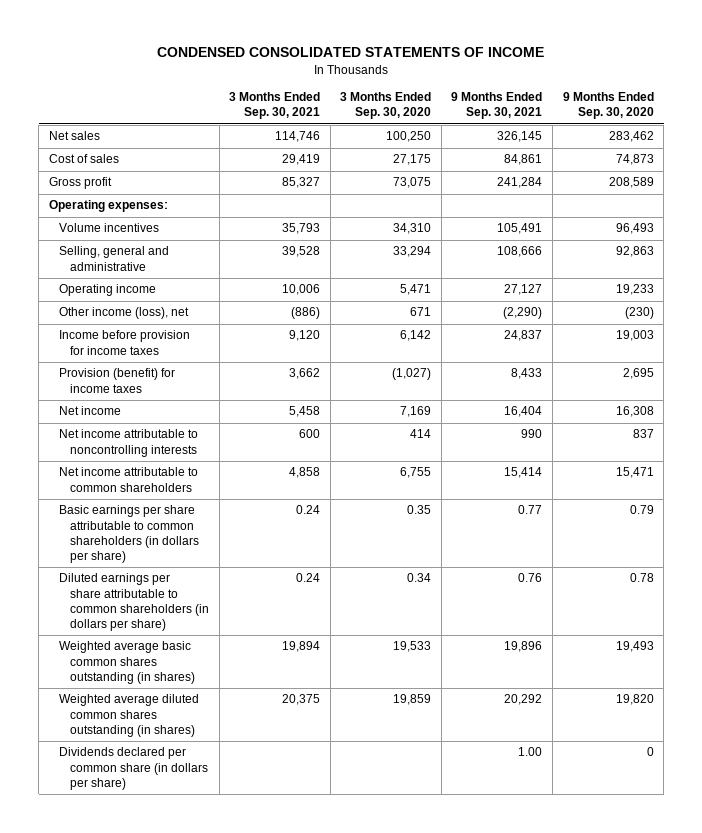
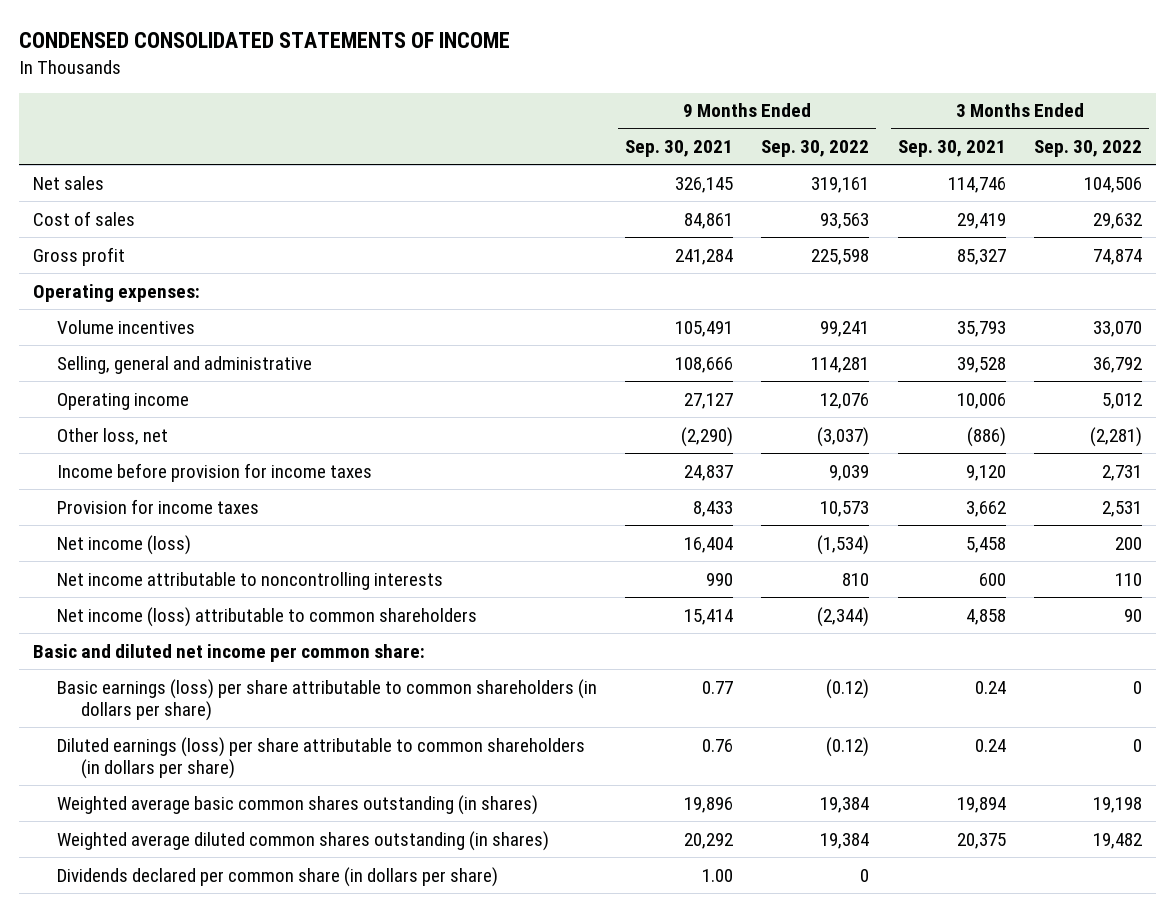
- | 3 Months Ended Sep. 30, 2021 | 3 Months Ended Sep. 30, 2020 | 9 Months Ended Sep. 30, 2021 | 9 Months Ended Sep. 30, 2020
+ | 9 Months Ended Sep. 30, 2021 | 9 Months Ended Sep. 30, 2022 | 3 Months Ended Sep. 30, 2021 | 3 Months Ended Sep. 30, 2022
- Other income (loss), net | (886) | 671 | (2,290) | (230)
+ Other loss, net | (2,290) | (3,037) | (886) | (2,281)
- Provision (benefit) for income taxes | 3,662 | (1,027) | 8,433 | 2,695
- Net income | 5,458 | 7,169 | 16,404 | 16,308
+ Provision for income taxes | 8,433 | 10,573 | 3,662 | 2,531
+ Net income (loss) | 16,404 | (1,534) | 5,458 | 200
- Net income attributable to common shareholders | 4,858 | 6,755 | 15,414 | 15,471
- Basic earnings per share attributable to common shareholders (in dollars per share) | 0.24 | 0.35 | 0.77 | 0.79
- Diluted earnings per share attributable to common shareholders (in dollars per share) | 0.24 | 0.34 | 0.76 | 0.78
+ Net income (loss) attributable to common shareholders | 15,414 | (2,344) | 4,858 | 90
+ Basic and diluted net income per common share:
+ Basic earnings (loss) per share attributable to common shareholders (in dollars per share) | 0.77 | (0.12) | 0.24 | 0
+ Diluted earnings (loss) per share attributable to common shareholders (in dollars per share) | 0.76 | (0.12) | 0.24 | 0

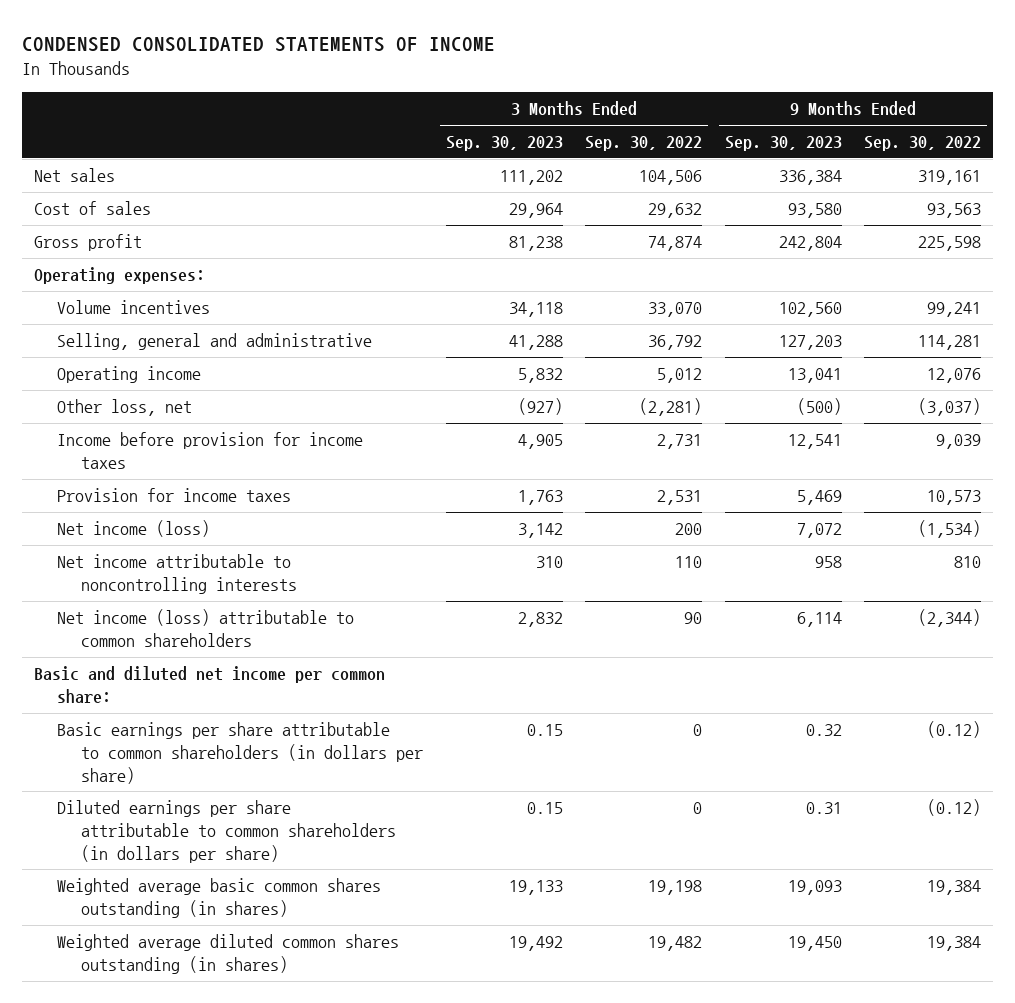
- | 9 Months Ended Sep. 30, 2021 | 9 Months Ended Sep. 30, 2022 | 3 Months Ended Sep. 30, 2021 | 3 Months Ended Sep. 30, 2022
+ | 3 Months Ended Sep. 30, 2023 | 3 Months Ended Sep. 30, 2022 | 9 Months Ended Sep. 30, 2023 | 9 Months Ended Sep. 30, 2022
- Basic earnings (loss) per share attributable to common shareholders (in dollars per share) | 0.77 | (0.12) | 0.24 | 0
- Diluted earnings (loss) per share attributable to common shareholders (in dollars per share) | 0.76 | (0.12) | 0.24 | 0
+ Basic earnings per share attributable to common shareholders (in dollars per share) | 0.15 | 0 | 0.32 | (0.12)
+ Diluted earnings per share attributable to common shareholders (in dollars per share) | 0.15 | 0 | 0.31 | (0.12)
- Dividends declared per common share (in dollars per share) | 1.00 | 0 | |

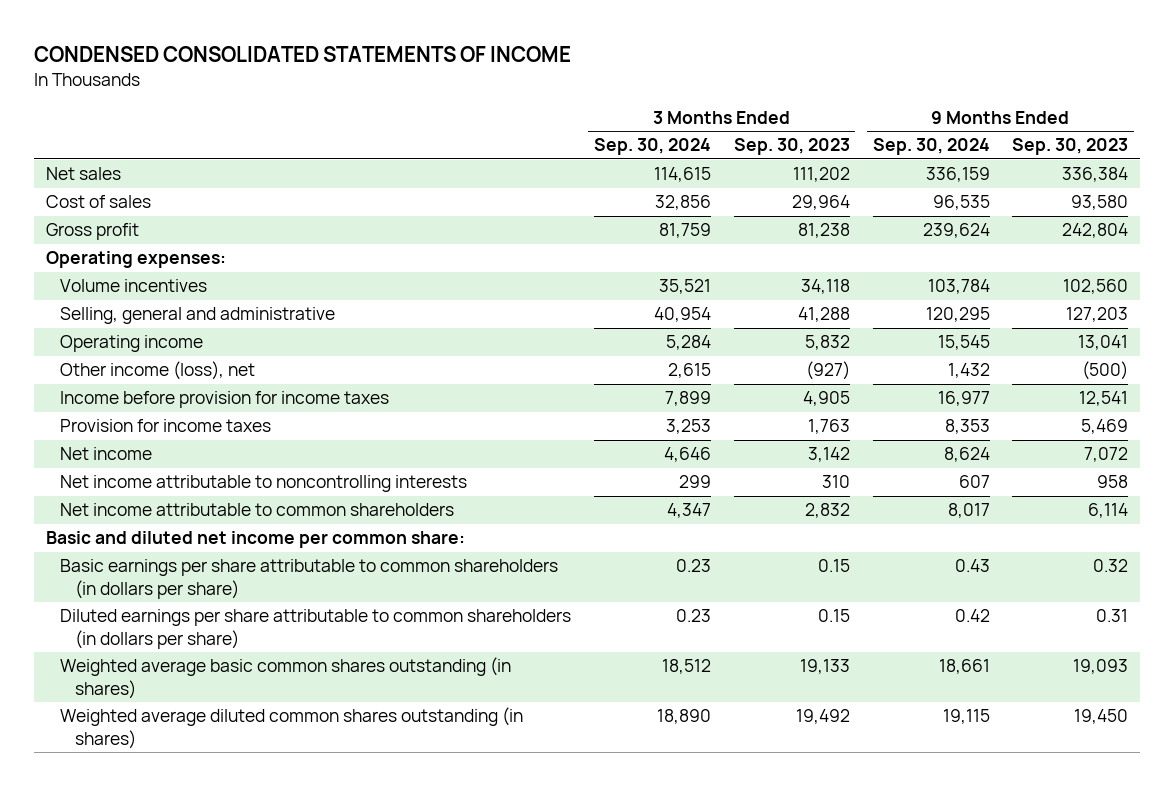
- | 3 Months Ended Sep. 30, 2023 | 3 Months Ended Sep. 30, 2022 | 9 Months Ended Sep. 30, 2023 | 9 Months Ended Sep. 30, 2022
+ | 3 Months Ended Sep. 30, 2024 | 3 Months Ended Sep. 30, 2023 | 9 Months Ended Sep. 30, 2024 | 9 Months Ended Sep. 30, 2023
- Other loss, net | (927) | (2,281) | (500) | (3,037)
+ Other income (loss), net | 2,615 | (927) | 1,432 | (500)
- Net income (loss) | 3,142 | 200 | 7,072 | (1,534)
+ Net income | 4,646 | 3,142 | 8,624 | 7,072
- Net income (loss) attributable to common shareholders | 2,832 | 90 | 6,114 | (2,344)
+ Net income attributable to common shareholders | 4,347 | 2,832 | 8,017 | 6,114

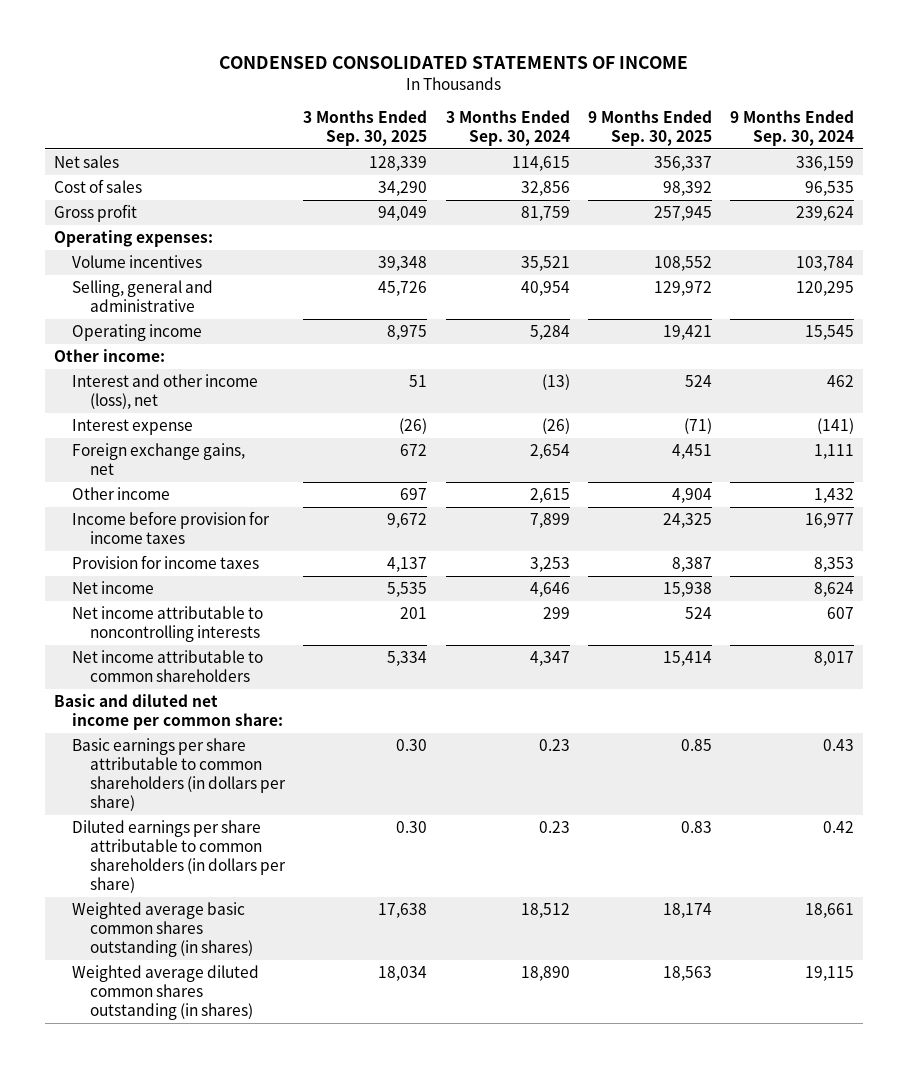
- | 3 Months Ended Sep. 30, 2024 | 3 Months Ended Sep. 30, 2023 | 9 Months Ended Sep. 30, 2024 | 9 Months Ended Sep. 30, 2023
+ | 3 Months Ended Sep. 30, 2025 | 3 Months Ended Sep. 30, 2024 | 9 Months Ended Sep. 30, 2025 | 9 Months Ended Sep. 30, 2024
- Other income (loss), net | 2,615 | (927) | 1,432 | (500)
+ Other income:
+ Interest and other income (loss), net | 51 | (13) | 524 | 462
+ Interest expense | (26) | (26) | (71) | (141)
+ Foreign exchange gains, net | 672 | 2,654 | 4,451 | 1,111
+ Other income | 697 | 2,615 | 4,904 | 1,432

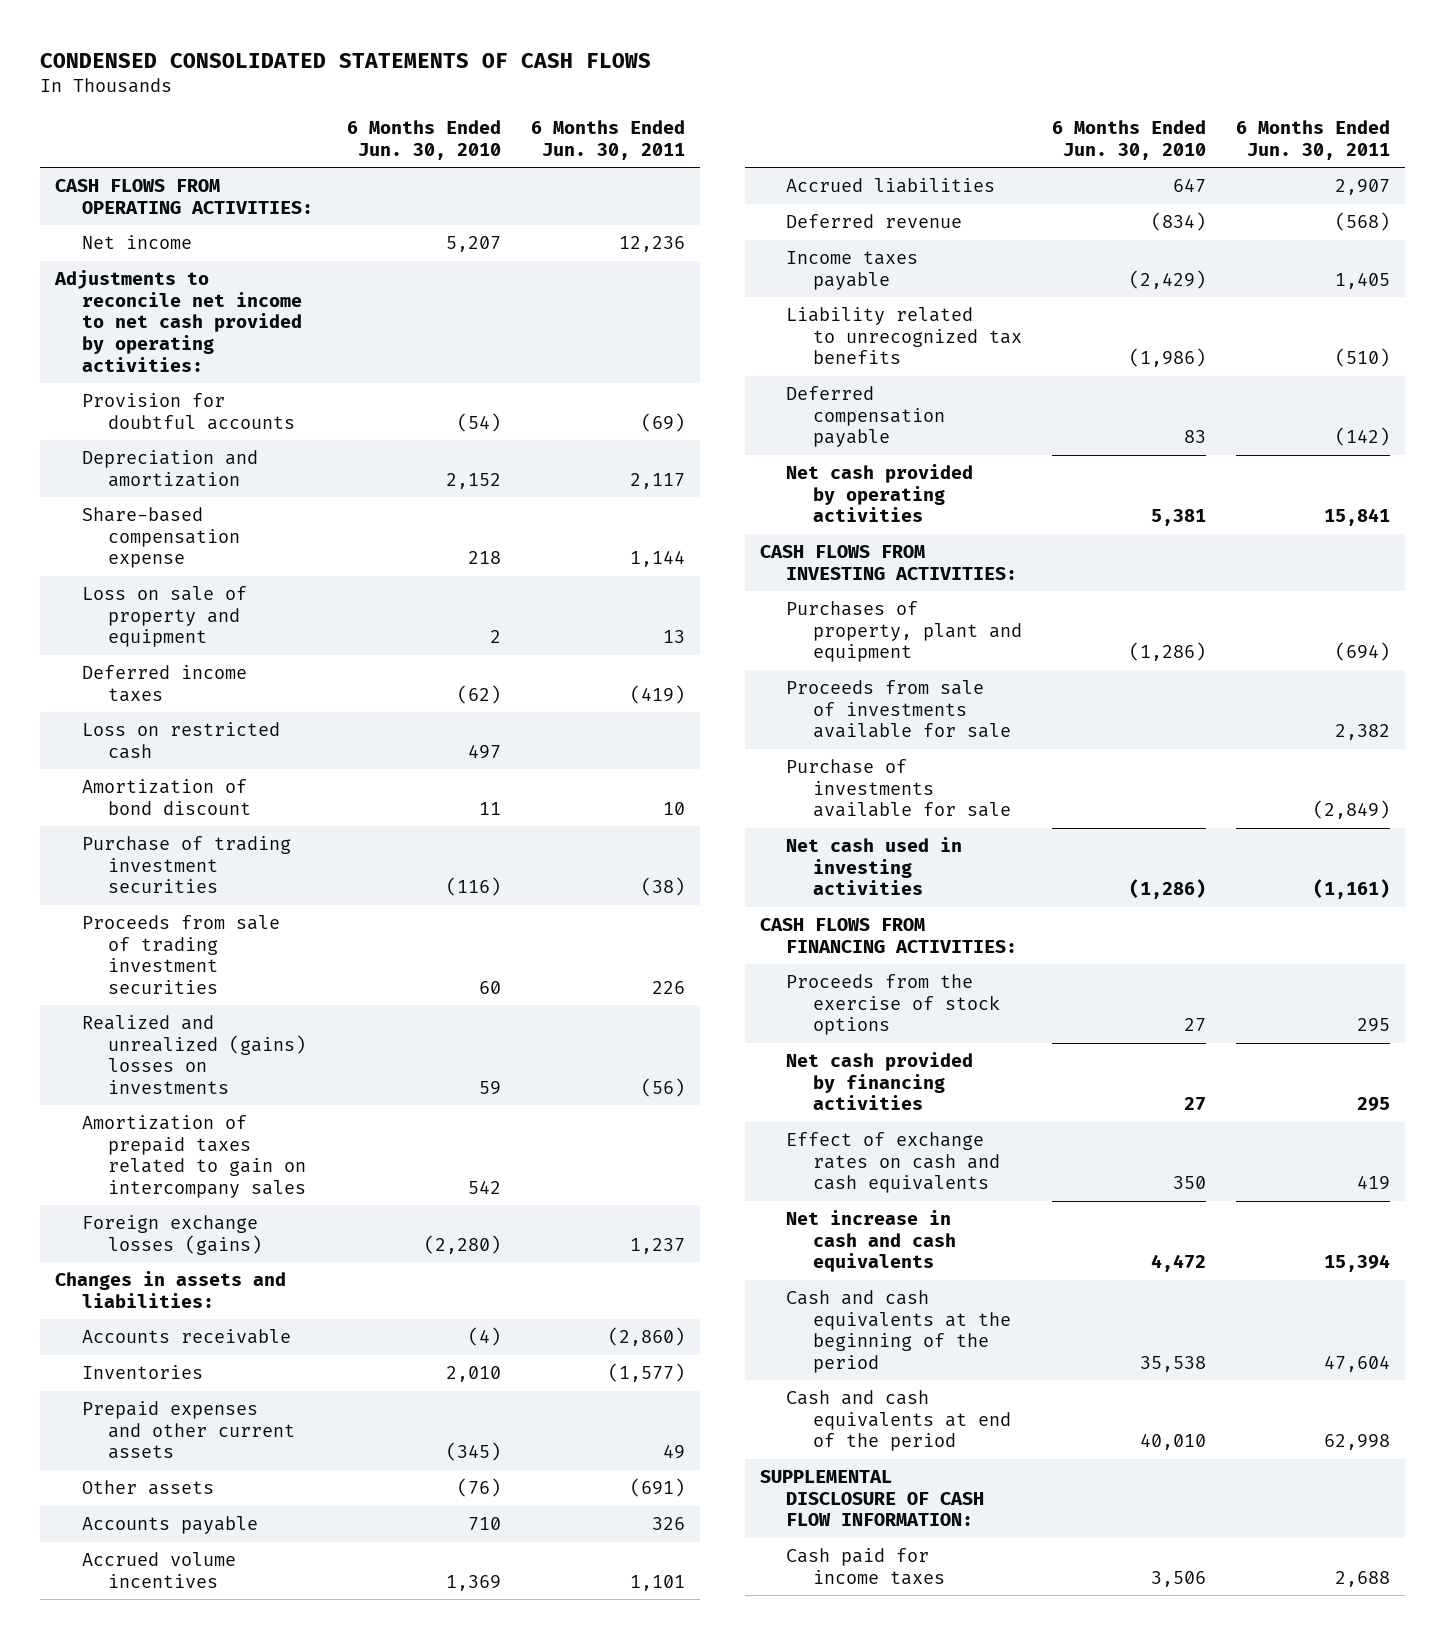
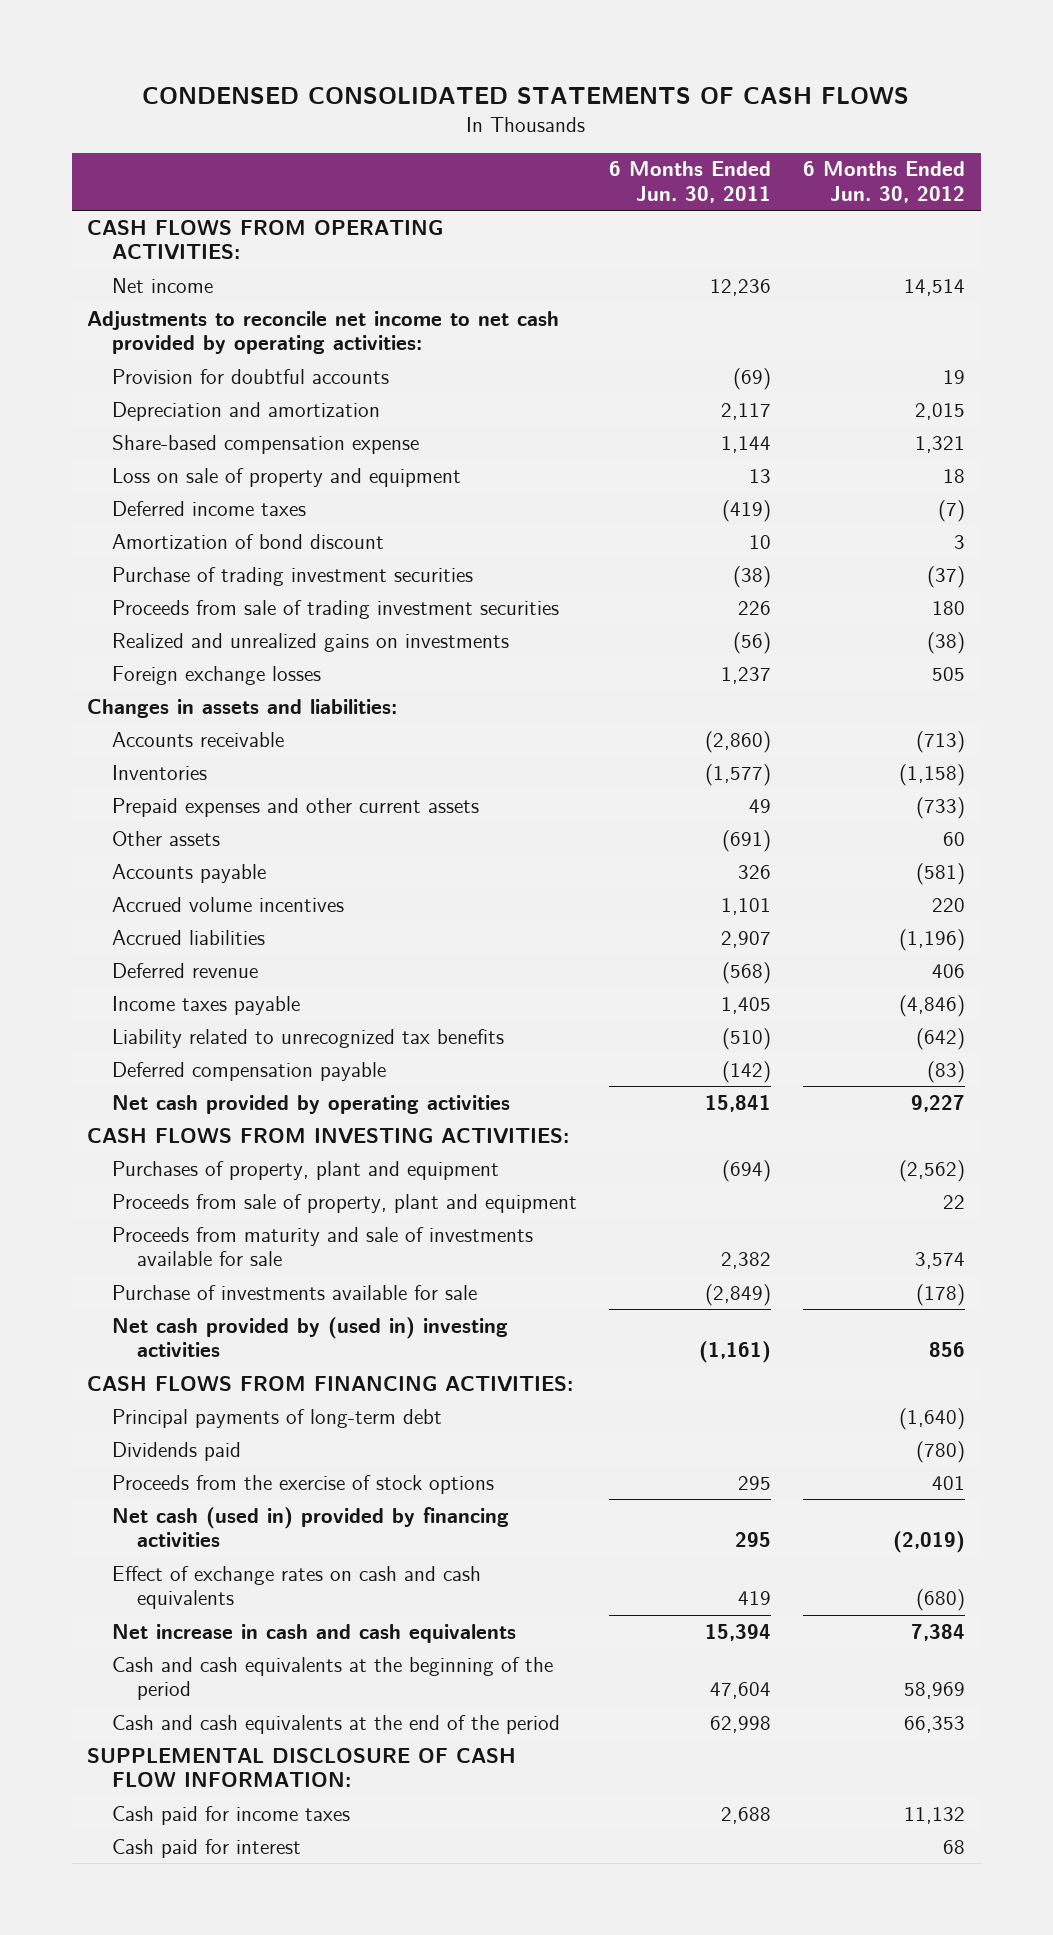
- | 6 Months Ended Jun. 30, 2010 | 6 Months Ended Jun. 30, 2011
+ | 6 Months Ended Jun. 30, 2011 | 6 Months Ended Jun. 30, 2012
- Loss on restricted cash | 497 |
- Realized and unrealized (gains) losses on investments | 59 | (56)
- Amortization of prepaid taxes related to gain on intercompany sales | 542 |
- Foreign exchange losses (gains) | (2,280) | 1,237
+ Realized and unrealized gains on investments | (56) | (38)
+ Foreign exchange losses | 1,237 | 505
- Proceeds from sale of investments available for sale | | 2,382
+ Proceeds from sale of property, plant and equipment | | 22
+ Proceeds from maturity and sale of investments available for sale | 2,382 | 3,574
- Net cash used in investing activities | (1,286) | (1,161)
+ Net cash provided by (used in) investing activities | (1,161) | 856
+ Principal payments of long-term debt | | (1,640)
+ Dividends paid | | (780)
- Net cash provided by financing activities | 27 | 295
+ Net cash (used in) provided by financing activities | 295 | (2,019)
- Cash and cash equivalents at end of the period | 40,010 | 62,998
+ Cash and cash equivalents at the end of the period | 62,998 | 66,353
+ Cash paid for interest | | 68

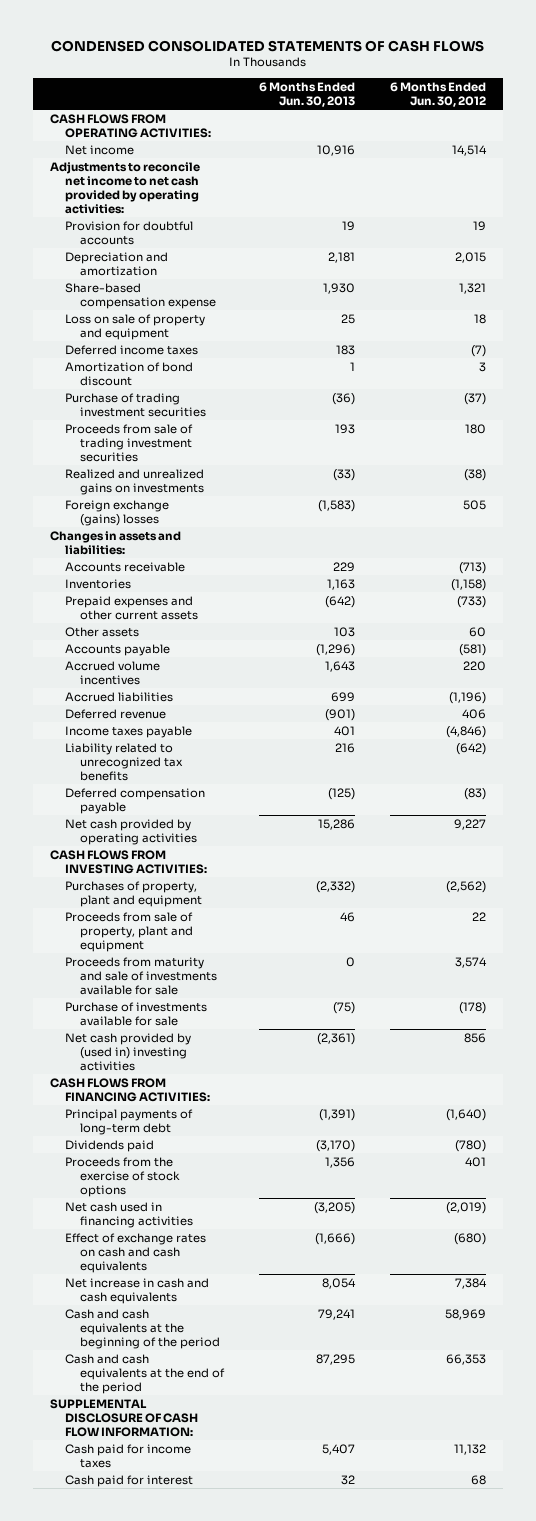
- | 6 Months Ended Jun. 30, 2011 | 6 Months Ended Jun. 30, 2012
+ | 6 Months Ended Jun. 30, 2013 | 6 Months Ended Jun. 30, 2012
- Foreign exchange losses | 1,237 | 505
+ Foreign exchange (gains) losses | (1,583) | 505
- Net cash (used in) provided by financing activities | 295 | (2,019)
+ Net cash used in financing activities | (3,205) | (2,019)

